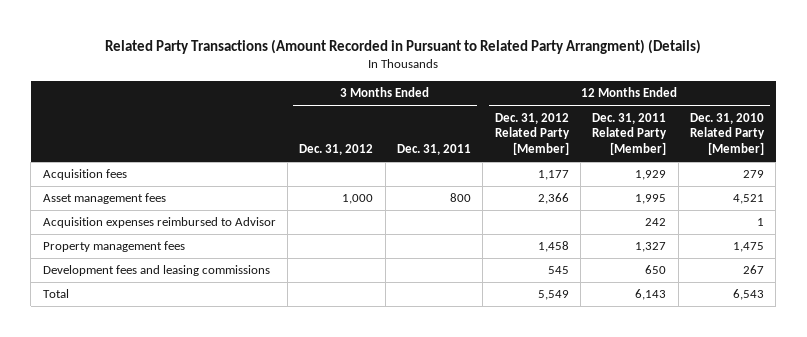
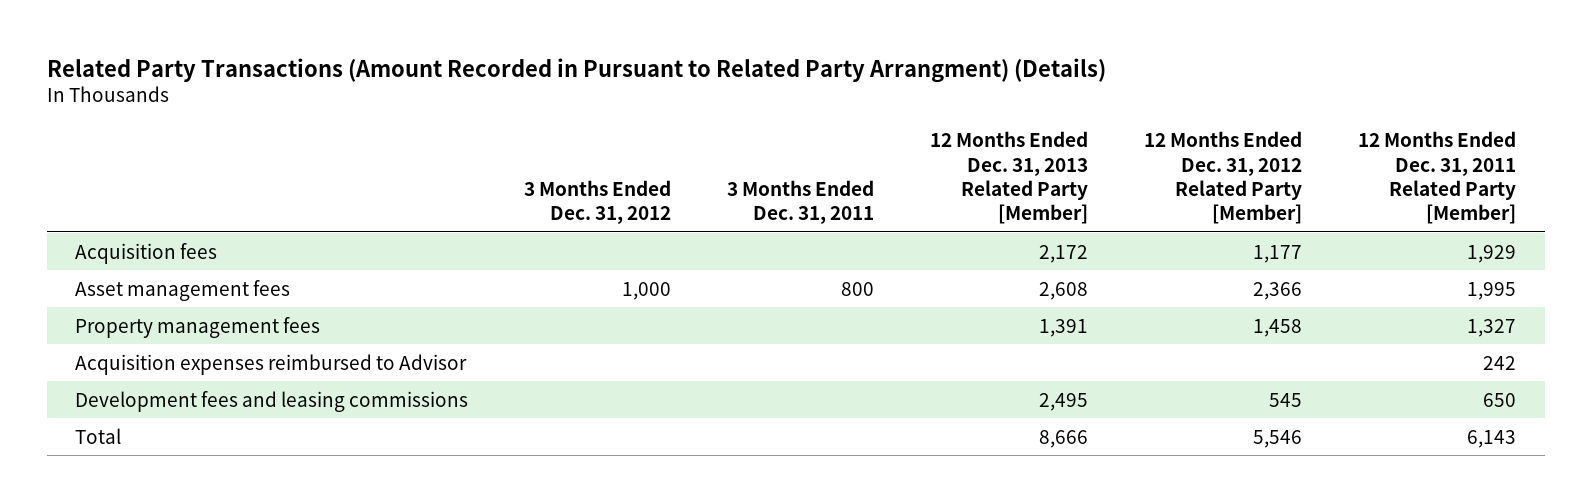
- | 3 Months Ended Dec. 31, 2012 | 3 Months Ended Dec. 31, 2011 | 12 Months Ended Dec. 31, 2012 Related Party [Member] | 12 Months Ended Dec. 31, 2011 Related Party [Member] | 12 Months Ended Dec. 31, 2010 Related Party [Member]
+ | 3 Months Ended Dec. 31, 2012 | 3 Months Ended Dec. 31, 2011 | 12 Months Ended Dec. 31, 2013 Related Party [Member] | 12 Months Ended Dec. 31, 2012 Related Party [Member] | 12 Months Ended Dec. 31, 2011 Related Party [Member]
moved down: Acquisition expenses reimbursed to Advisor | | | | | 242
- Total | | | 5,549 | 6,143 | 6,543
+ Total | | | 8,666 | 5,546 | 6,143

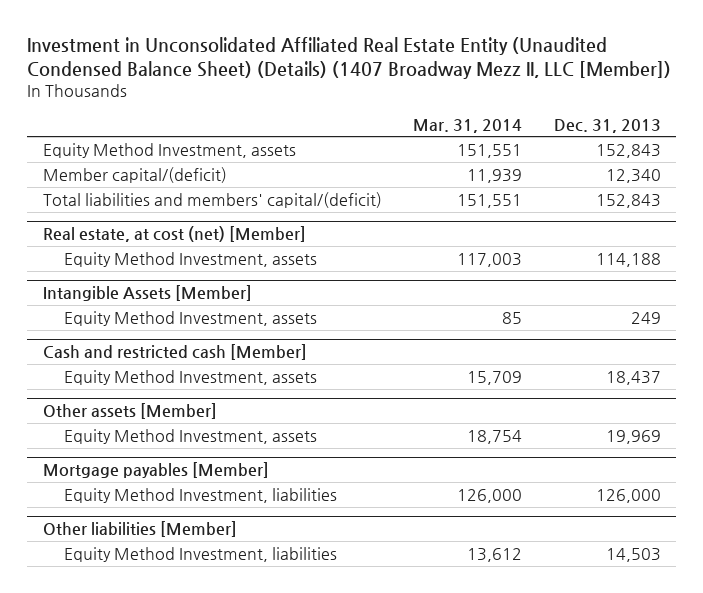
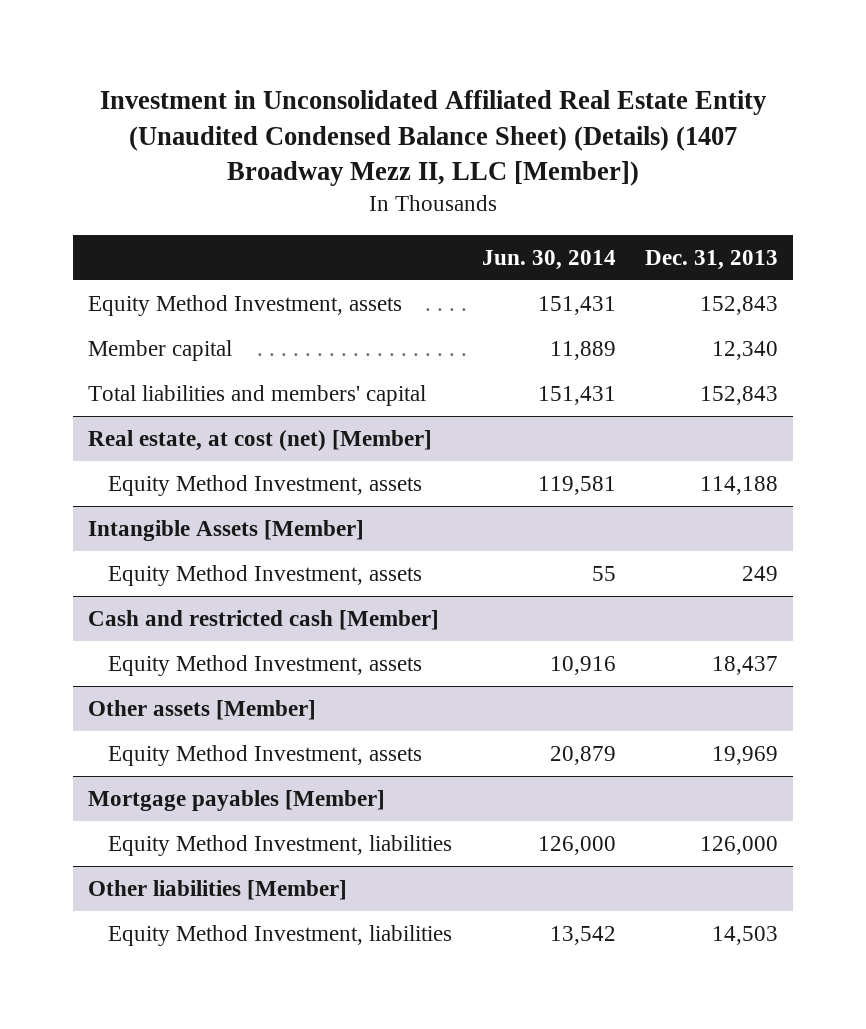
- | Mar. 31, 2014 | Dec. 31, 2013
+ | Jun. 30, 2014 | Dec. 31, 2013
- Member capital/(deficit) | 11,939 | 12,340
- Total liabilities and members' capital/(deficit) | 151,551 | 152,843
+ Member capital | 11,889 | 12,340
+ Total liabilities and members' capital | 151,431 | 152,843

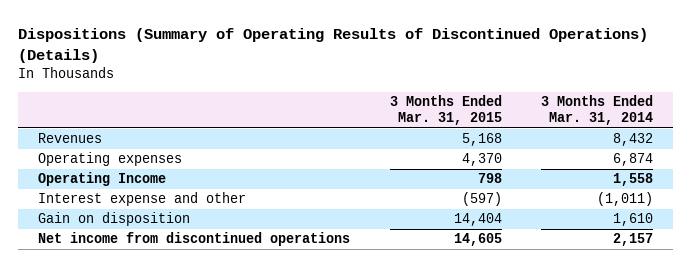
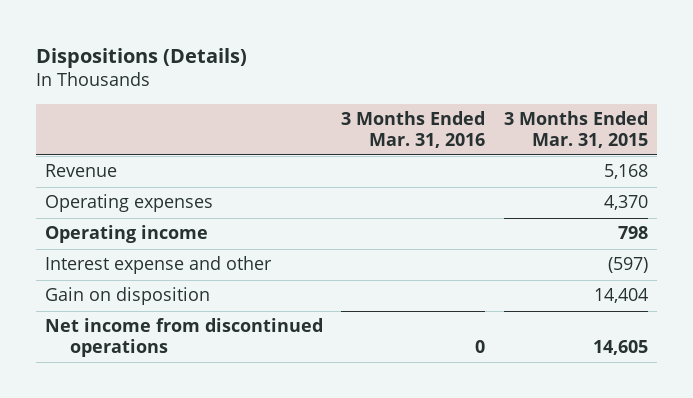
- Dispositions (Summary of Operating Results of Discontinued Operations) (Details)
+ Dispositions (Details)
- | 3 Months Ended Mar. 31, 2015 | 3 Months Ended Mar. 31, 2014
+ | 3 Months Ended Mar. 31, 2016 | 3 Months Ended Mar. 31, 2015
- Revenues | 5,168 | 8,432
+ Revenue | | 5,168
- Operating Income | 798 | 1,558
+ Operating income | | 798

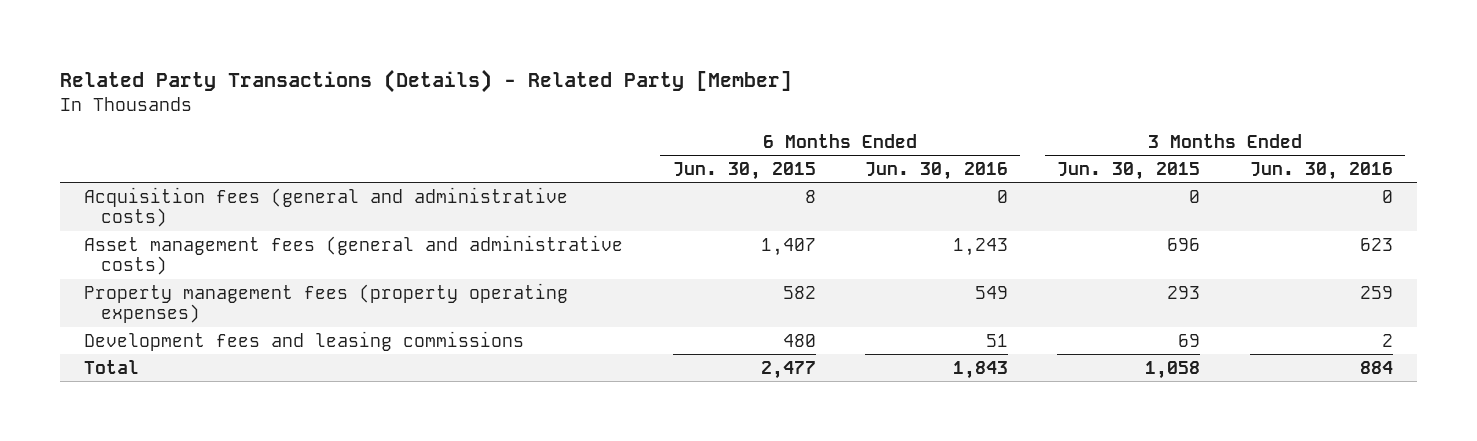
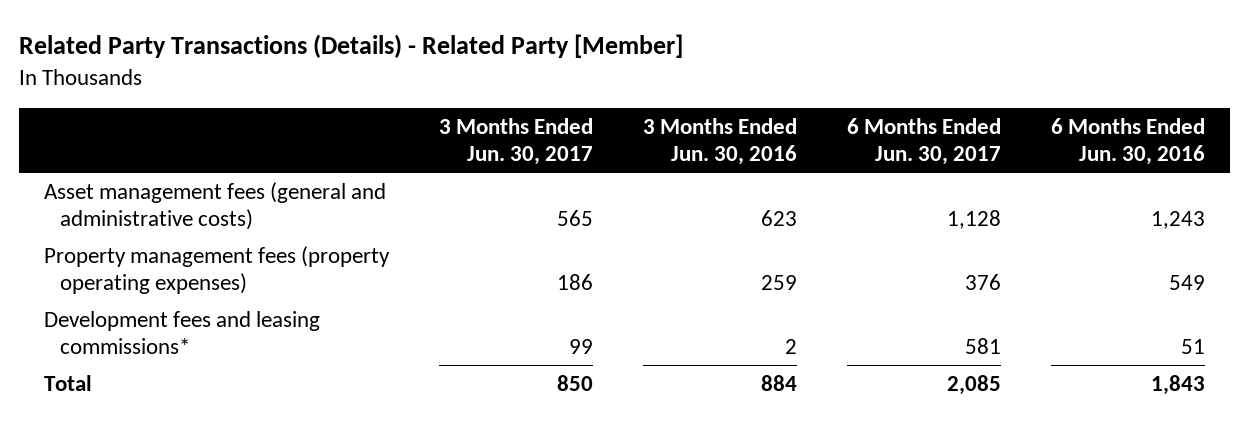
- | 6 Months Ended Jun. 30, 2015 | 6 Months Ended Jun. 30, 2016 | 3 Months Ended Jun. 30, 2015 | 3 Months Ended Jun. 30, 2016
+ | 3 Months Ended Jun. 30, 2017 | 3 Months Ended Jun. 30, 2016 | 6 Months Ended Jun. 30, 2017 | 6 Months Ended Jun. 30, 2016
- Acquisition fees (general and administrative costs) | 8 | 0 | 0 | 0
- Development fees and leasing commissions | 480 | 51 | 69 | 2
+ Development fees and leasing commissions* | 99 | 2 | 581 | 51

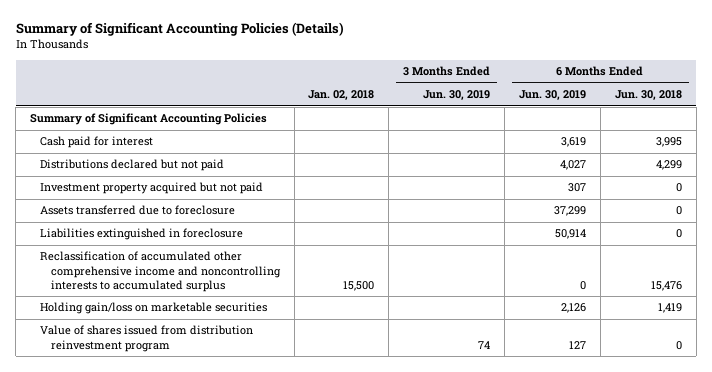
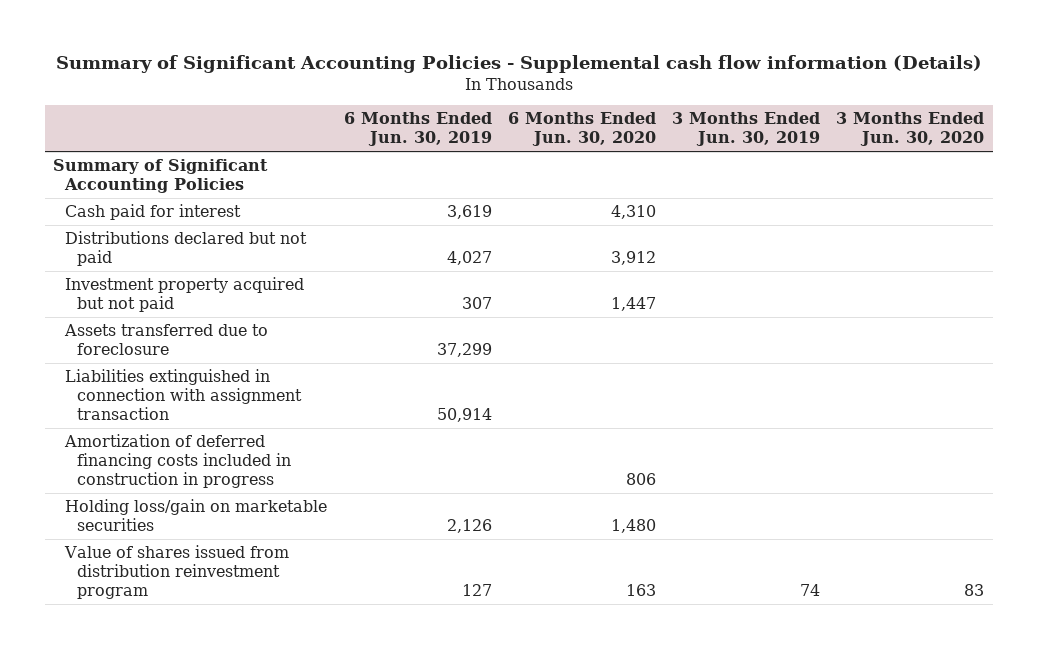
- Summary of Significant Accounting Policies (Details)
+ Summary of Significant Accounting Policies - Supplemental cash flow information (Details)
- | Jan. 02, 2018 | 3 Months Ended Jun. 30, 2019 | 6 Months Ended Jun. 30, 2019 | 6 Months Ended Jun. 30, 2018
+ | 6 Months Ended Jun. 30, 2019 | 6 Months Ended Jun. 30, 2020 | 3 Months Ended Jun. 30, 2019 | 3 Months Ended Jun. 30, 2020
- Liabilities extinguished in foreclosure | | | 50,914 | 0
- Reclassification of accumulated other comprehensive income and noncontrolling interests to accumulated surplus | 15,500 | | 0 | 15,476
- Holding gain/loss on marketable securities | | | 2,126 | 1,419
+ Liabilities extinguished in connection with assignment transaction | 50,914 | | |
+ Amortization of deferred financing costs included in construction in progress | | 806 | |
+ Holding loss/gain on marketable securities | 2,126 | 1,480 | |

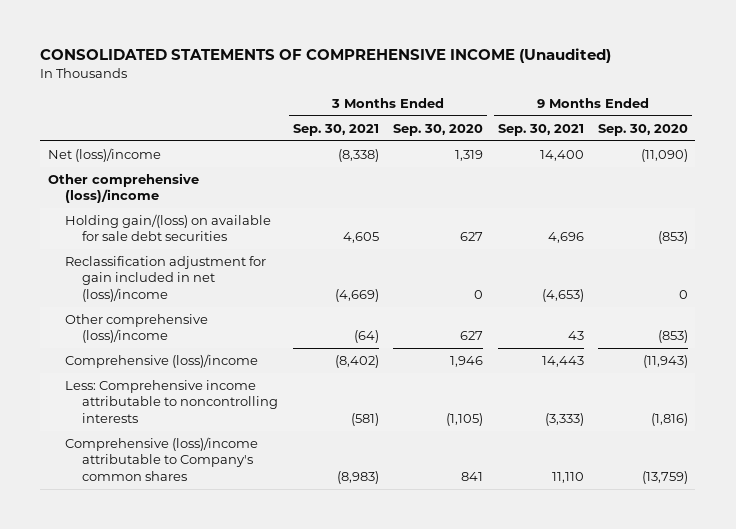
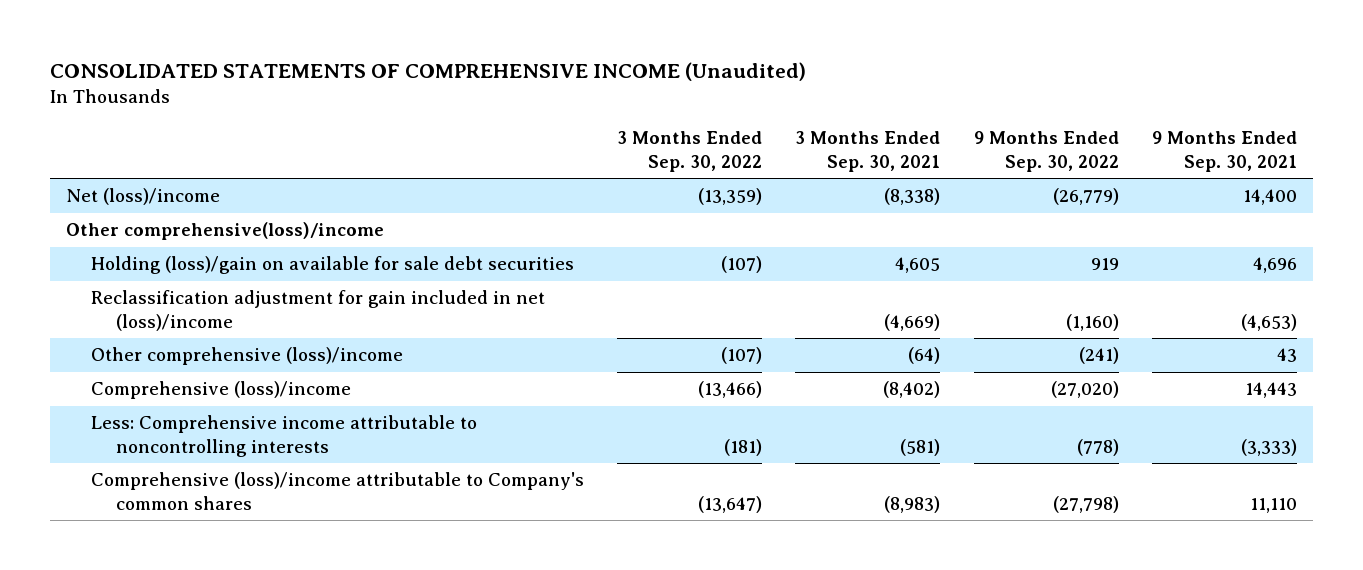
- | 3 Months Ended Sep. 30, 2021 | 3 Months Ended Sep. 30, 2020 | 9 Months Ended Sep. 30, 2021 | 9 Months Ended Sep. 30, 2020
+ | 3 Months Ended Sep. 30, 2022 | 3 Months Ended Sep. 30, 2021 | 9 Months Ended Sep. 30, 2022 | 9 Months Ended Sep. 30, 2021
- Other comprehensive (loss)/income
- Holding gain/(loss) on available for sale debt securities | 4,605 | 627 | 4,696 | (853)
+ Other comprehensive(loss)/income
+ Holding (loss)/gain on available for sale debt securities | (107) | 4,605 | 919 | 4,696

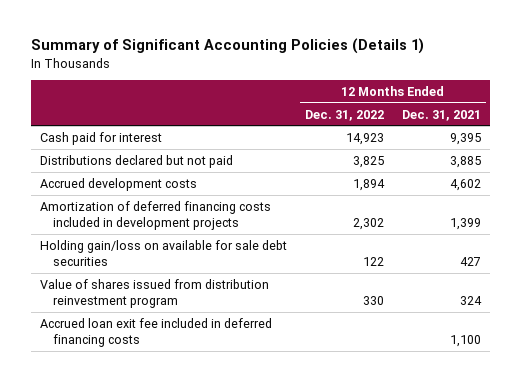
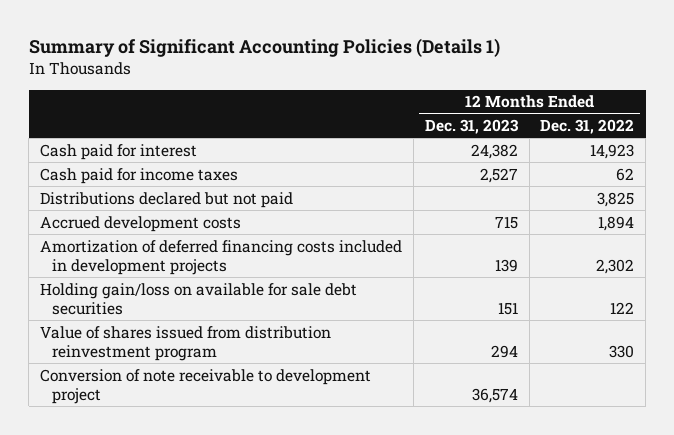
- | 12 Months Ended Dec. 31, 2022 | 12 Months Ended Dec. 31, 2021
+ | 12 Months Ended Dec. 31, 2023 | 12 Months Ended Dec. 31, 2022
+ Cash paid for income taxes | 2,527 | 62
- Accrued loan exit fee included in deferred financing costs | | 1,100
+ Conversion of note receivable to development project | 36,574 |

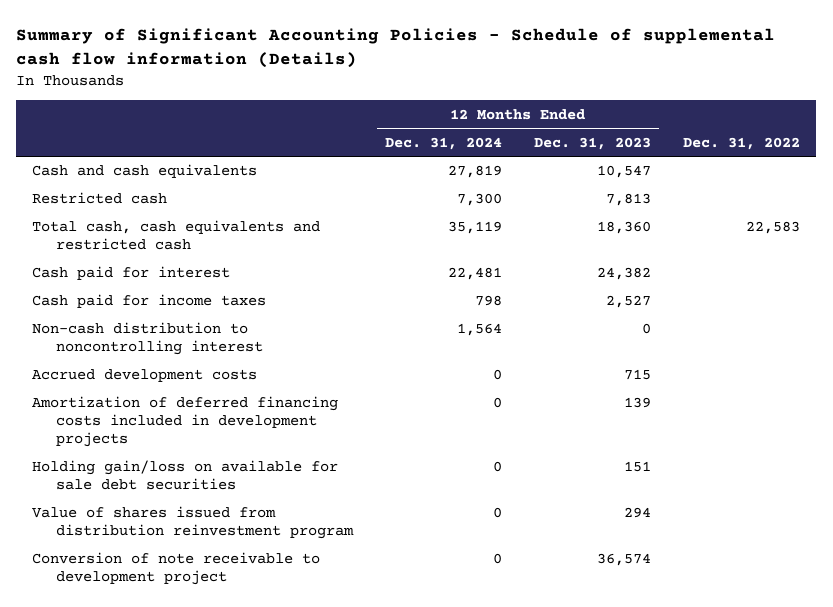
- Summary of Significant Accounting Policies (Details 1)
+ Summary of Significant Accounting Policies - Schedule of supplemental cash flow information (Details)
- | 12 Months Ended Dec. 31, 2023 | 12 Months Ended Dec. 31, 2022
+ | 12 Months Ended Dec. 31, 2024 | 12 Months Ended Dec. 31, 2023 | Dec. 31, 2022
+ Cash and cash equivalents | 27,819 | 10,547 |
+ Restricted cash | 7,300 | 7,813 |
+ Total cash, cash equivalents and restricted cash | 35,119 | 18,360 | 22,583
- Distributions declared but not paid | | 3,825
+ Non-cash distribution to noncontrolling interest | 1,564 | 0 |

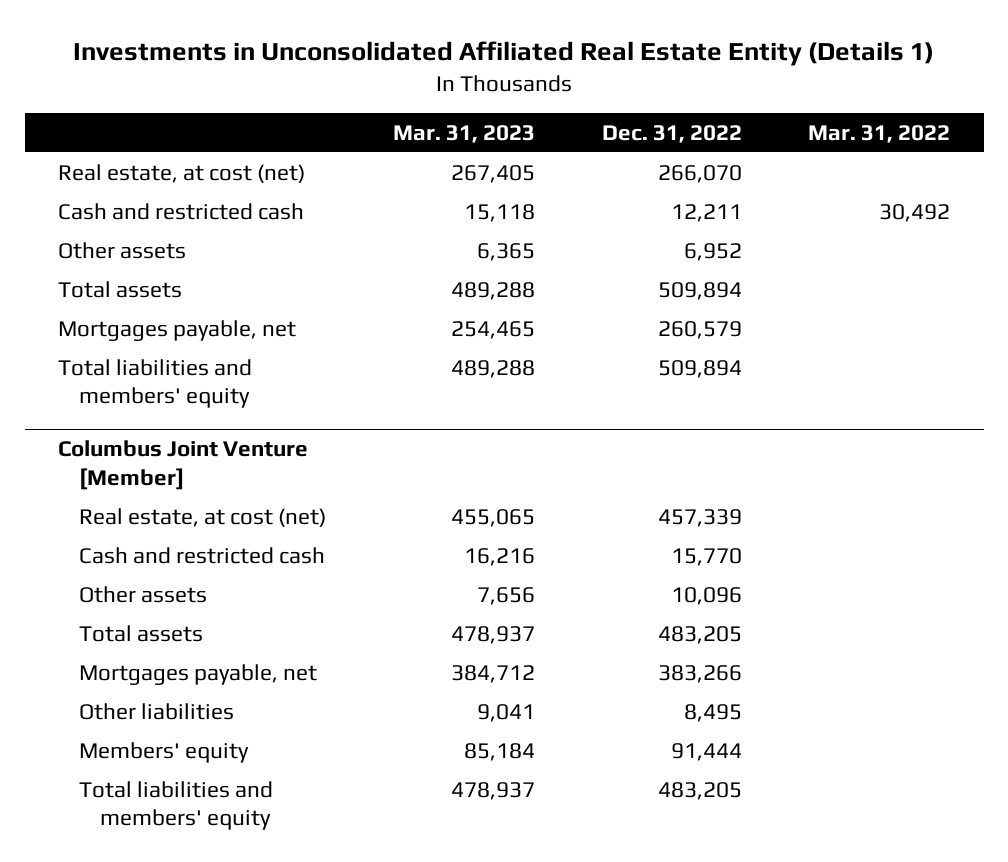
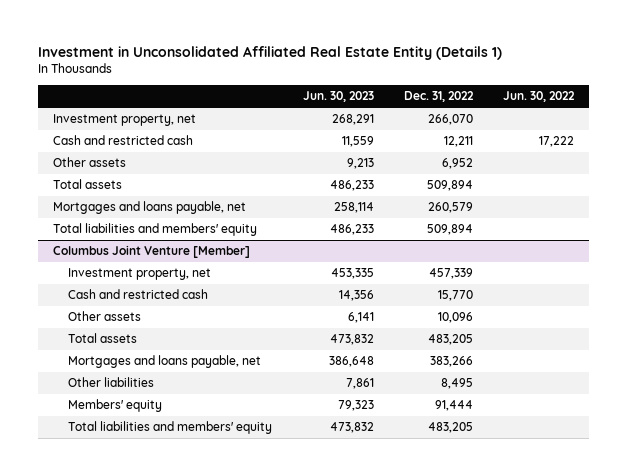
- Investments in Unconsolidated Affiliated Real Estate Entity (Details 1)
+ Investment in Unconsolidated Affiliated Real Estate Entity (Details 1)
- | Mar. 31, 2023 | Dec. 31, 2022 | Mar. 31, 2022
+ | Jun. 30, 2023 | Dec. 31, 2022 | Jun. 30, 2022
- Real estate, at cost (net) | 267,405 | 266,070 |
+ Investment property, net | 268,291 | 266,070 |
- Mortgages payable, net | 254,465 | 260,579 |
+ Mortgages and loans payable, net | 258,114 | 260,579 |
@ Columbus Joint Venture [Member]
- Real estate, at cost (net) | 455,065 | 457,339 |
+ Investment property, net | 453,335 | 457,339 |
- Mortgages payable, net | 384,712 | 383,266 |
+ Mortgages and loans payable, net | 386,648 | 383,266 |

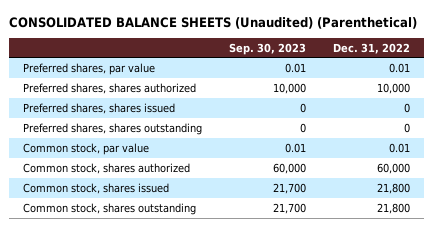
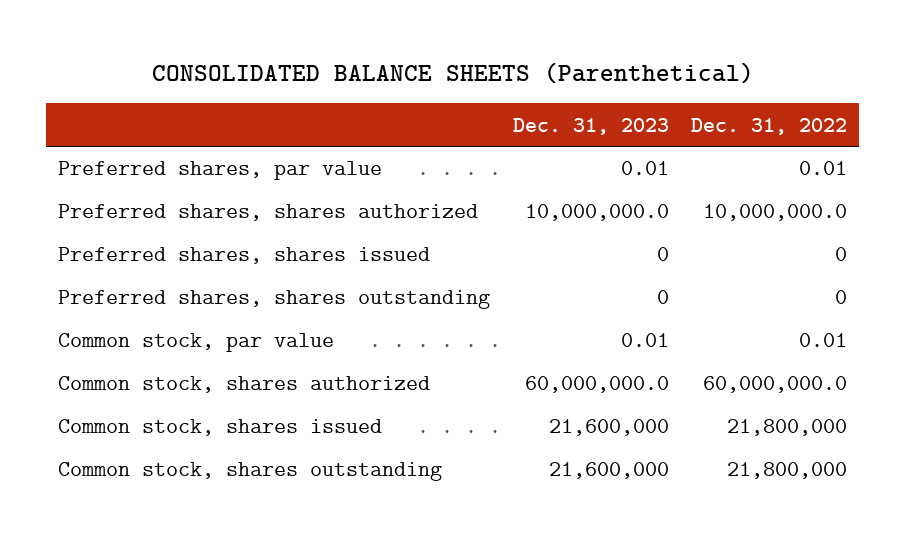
- CONSOLIDATED BALANCE SHEETS (Unaudited) (Parenthetical)
+ CONSOLIDATED BALANCE SHEETS (Parenthetical)
- | Sep. 30, 2023 | Dec. 31, 2022
+ | Dec. 31, 2023 | Dec. 31, 2022
- Preferred shares, shares authorized | 10,000 | 10,000
+ Preferred shares, shares authorized | 10,000,000.0 | 10,000,000.0
- Common stock, shares authorized | 60,000 | 60,000
- Common stock, shares issued | 21,700 | 21,800
- Common stock, shares outstanding | 21,700 | 21,800
+ Common stock, shares authorized | 60,000,000.0 | 60,000,000.0
+ Common stock, shares issued | 21,600,000 | 21,800,000
+ Common stock, shares outstanding | 21,600,000 | 21,800,000

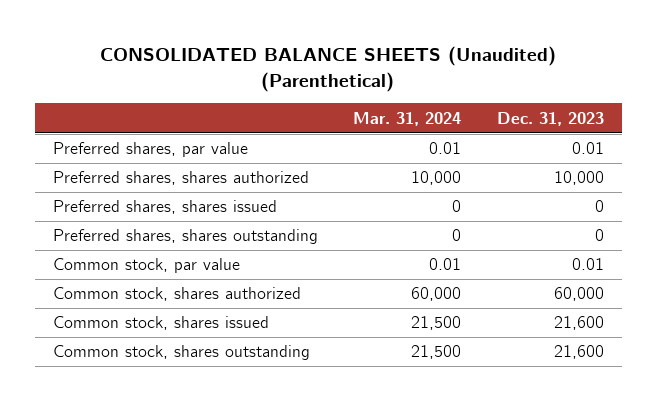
- CONSOLIDATED BALANCE SHEETS (Parenthetical)
+ CONSOLIDATED BALANCE SHEETS (Unaudited) (Parenthetical)
- | Dec. 31, 2023 | Dec. 31, 2022
+ | Mar. 31, 2024 | Dec. 31, 2023
- Preferred shares, shares authorized | 10,000,000.0 | 10,000,000.0
+ Preferred shares, shares authorized | 10,000 | 10,000
- Common stock, shares authorized | 60,000,000.0 | 60,000,000.0
- Common stock, shares issued | 21,600,000 | 21,800,000
- Common stock, shares outstanding | 21,600,000 | 21,800,000
+ Common stock, shares authorized | 60,000 | 60,000
+ Common stock, shares issued | 21,500 | 21,600
+ Common stock, shares outstanding | 21,500 | 21,600

